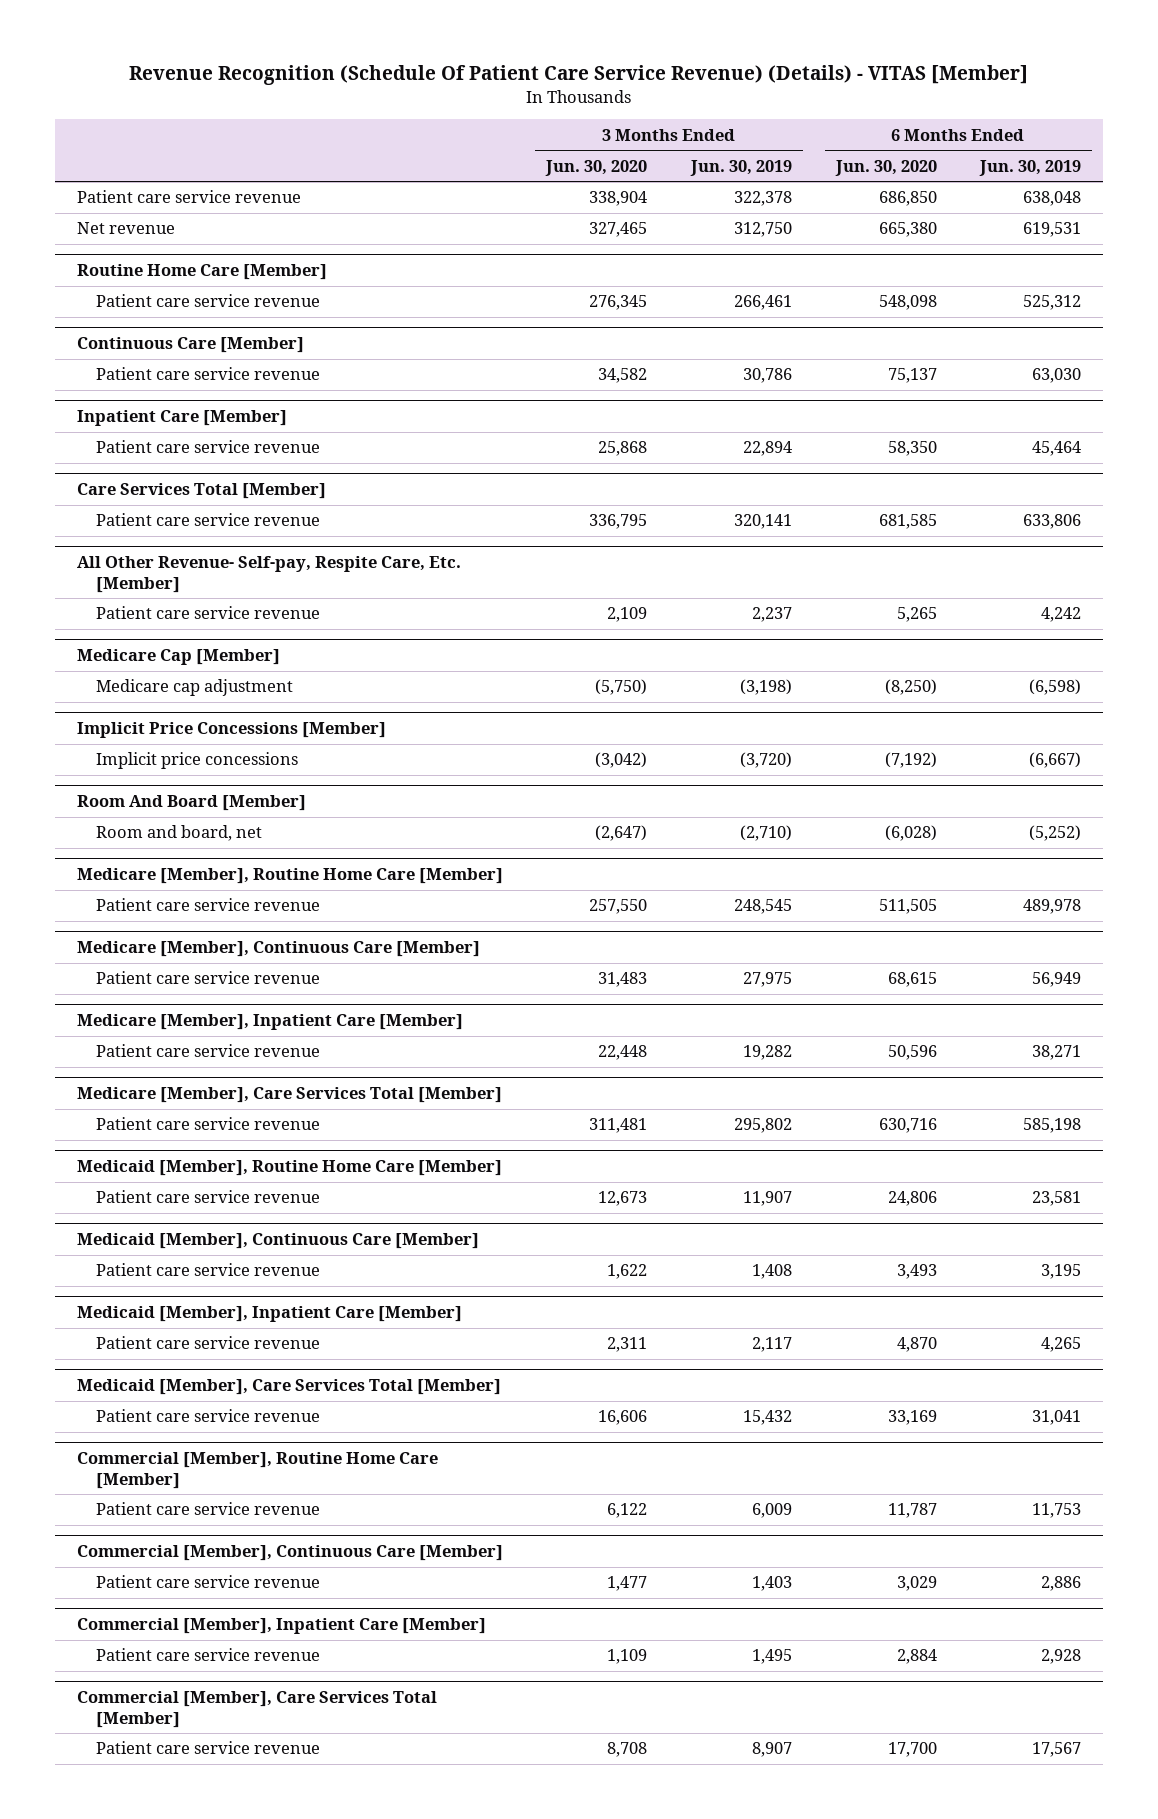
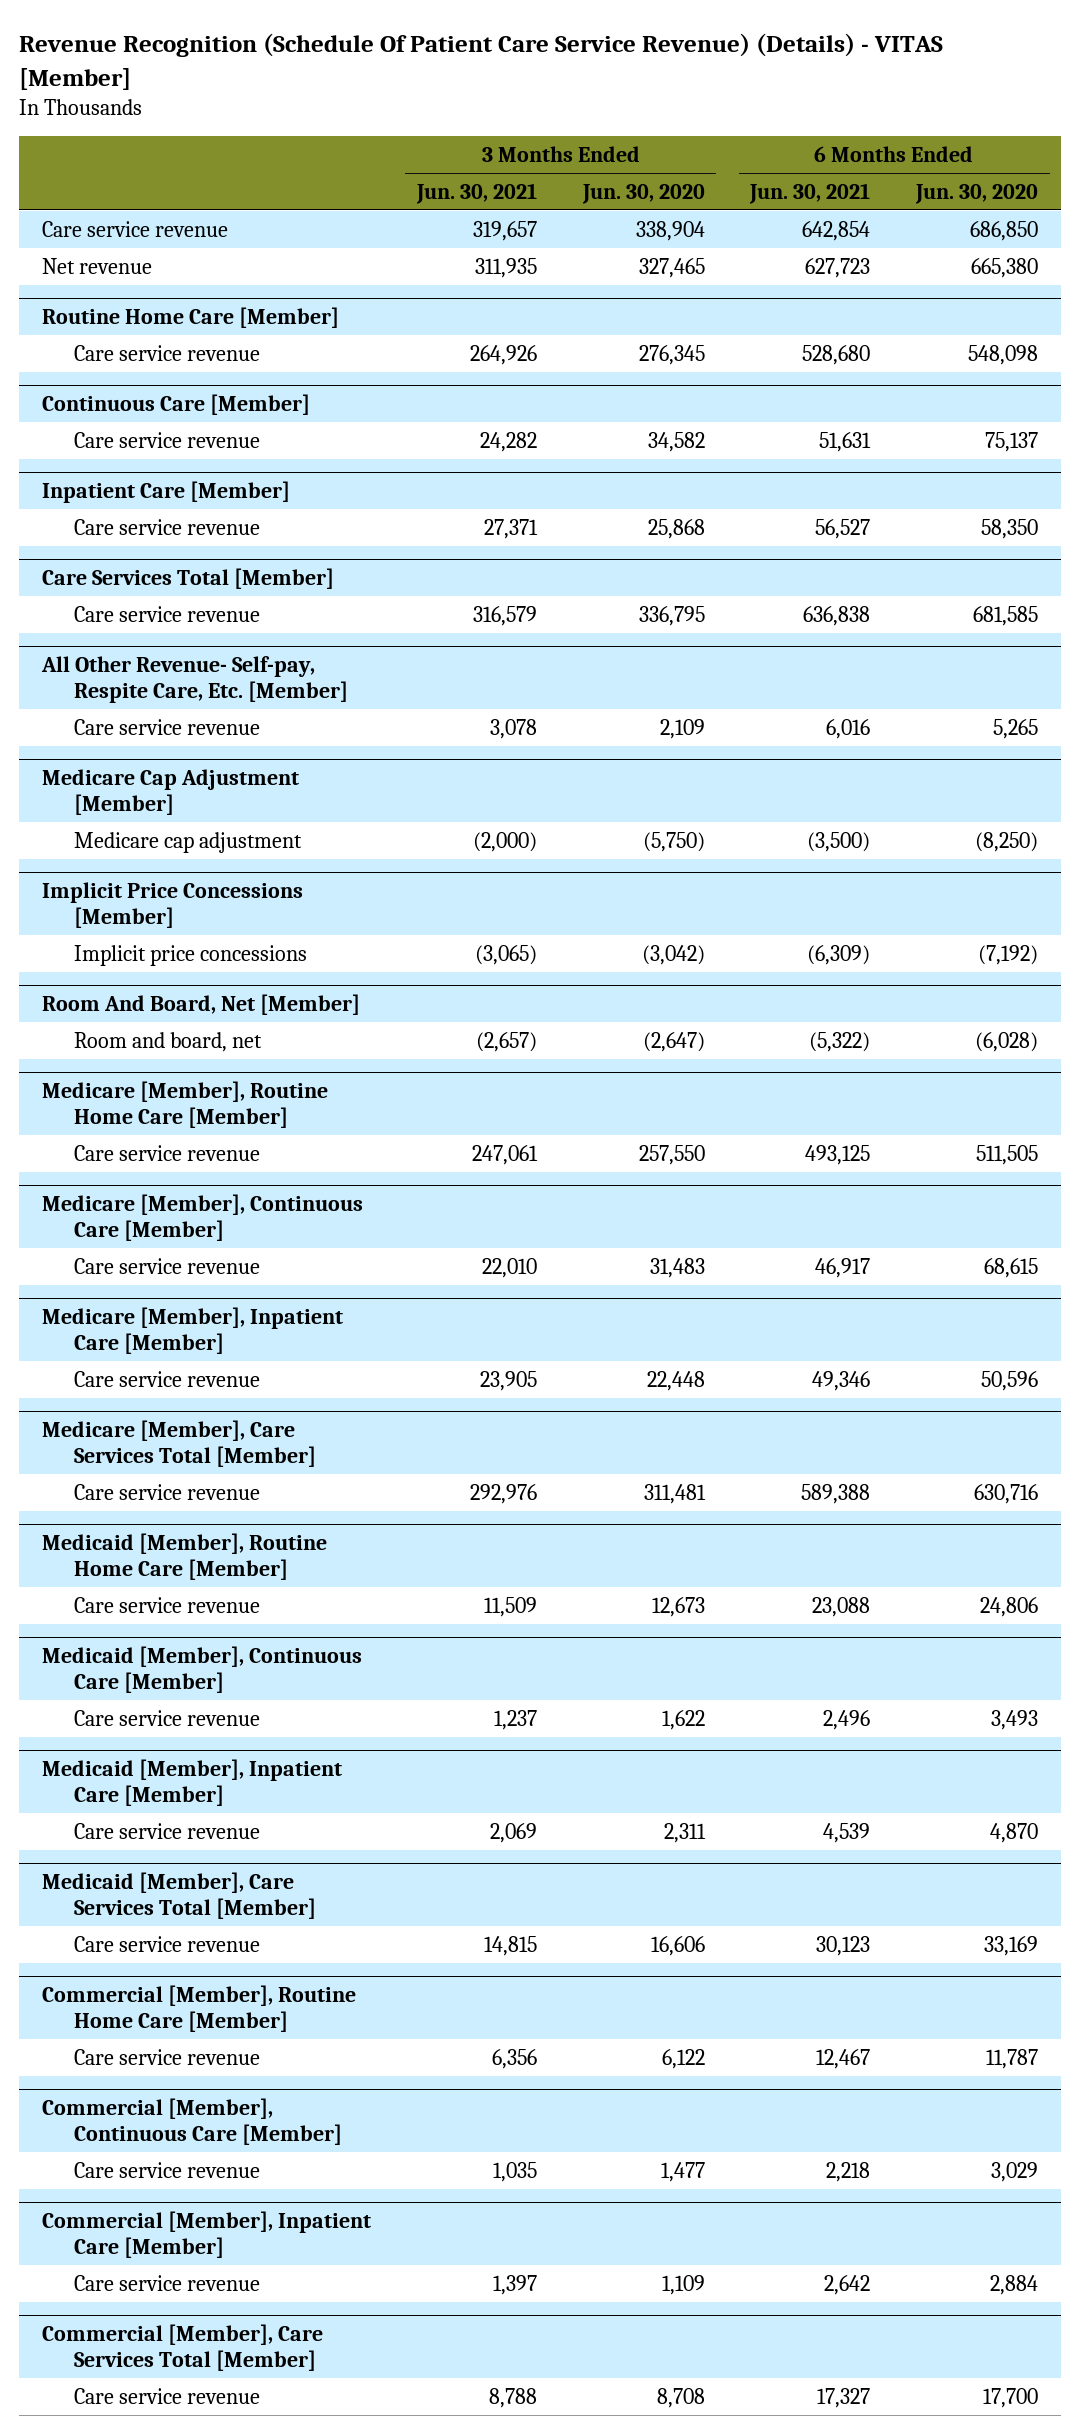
- | 3 Months Ended Jun. 30, 2020 | 3 Months Ended Jun. 30, 2019 | 6 Months Ended Jun. 30, 2020 | 6 Months Ended Jun. 30, 2019
+ | 3 Months Ended Jun. 30, 2021 | 3 Months Ended Jun. 30, 2020 | 6 Months Ended Jun. 30, 2021 | 6 Months Ended Jun. 30, 2020
- Patient care service revenue | 338,904 | 322,378 | 686,850 | 638,048
+ Care service revenue | 319,657 | 338,904 | 642,854 | 686,850
@ Routine Home Care [Member]
- Patient care service revenue | 276,345 | 266,461 | 548,098 | 525,312
+ Care service revenue | 264,926 | 276,345 | 528,680 | 548,098
@ Continuous Care [Member]
- Patient care service revenue | 34,582 | 30,786 | 75,137 | 63,030
+ Care service revenue | 24,282 | 34,582 | 51,631 | 75,137
@ Inpatient Care [Member]
- Patient care service revenue | 25,868 | 22,894 | 58,350 | 45,464
+ Care service revenue | 27,371 | 25,868 | 56,527 | 58,350
@ Care Services Total [Member]
- Patient care service revenue | 336,795 | 320,141 | 681,585 | 633,806
+ Care service revenue | 316,579 | 336,795 | 636,838 | 681,585
@ All Other Revenue- Self-pay, Respite Care, Etc. [Member]
- Patient care service revenue | 2,109 | 2,237 | 5,265 | 4,242
- Medicare Cap [Member]
@ All Other Revenue- Self-pay, Respite Care, Etc. [Member]
+ Care service revenue | 3,078 | 2,109 | 6,016 | 5,265
+ Medicare Cap Adjustment [Member]
- Room And Board [Member]
+ Room And Board, Net [Member]
@ Medicare [Member], Routine Home Care [Member]
- Patient care service revenue | 257,550 | 248,545 | 511,505 | 489,978
+ Care service revenue | 247,061 | 257,550 | 493,125 | 511,505
@ Medicare [Member], Continuous Care [Member]
- Patient care service revenue | 31,483 | 27,975 | 68,615 | 56,949
+ Care service revenue | 22,010 | 31,483 | 46,917 | 68,615
@ Medicare [Member], Inpatient Care [Member]
- Patient care service revenue | 22,448 | 19,282 | 50,596 | 38,271
+ Care service revenue | 23,905 | 22,448 | 49,346 | 50,596
@ Medicare [Member], Care Services Total [Member]
- Patient care service revenue | 311,481 | 295,802 | 630,716 | 585,198
+ Care service revenue | 292,976 | 311,481 | 589,388 | 630,716
@ Medicaid [Member], Routine Home Care [Member]
- Patient care service revenue | 12,673 | 11,907 | 24,806 | 23,581
+ Care service revenue | 11,509 | 12,673 | 23,088 | 24,806
@ Medicaid [Member], Continuous Care [Member]
- Patient care service revenue | 1,622 | 1,408 | 3,493 | 3,195
+ Care service revenue | 1,237 | 1,622 | 2,496 | 3,493
@ Medicaid [Member], Inpatient Care [Member]
- Patient care service revenue | 2,311 | 2,117 | 4,870 | 4,265
+ Care service revenue | 2,069 | 2,311 | 4,539 | 4,870
@ Medicaid [Member], Care Services Total [Member]
- Patient care service revenue | 16,606 | 15,432 | 33,169 | 31,041
+ Care service revenue | 14,815 | 16,606 | 30,123 | 33,169
@ Commercial [Member], Routine Home Care [Member]
- Patient care service revenue | 6,122 | 6,009 | 11,787 | 11,753
+ Care service revenue | 6,356 | 6,122 | 12,467 | 11,787
@ Commercial [Member], Continuous Care [Member]
- Patient care service revenue | 1,477 | 1,403 | 3,029 | 2,886
+ Care service revenue | 1,035 | 1,477 | 2,218 | 3,029
@ Commercial [Member], Inpatient Care [Member]
- Patient care service revenue | 1,109 | 1,495 | 2,884 | 2,928
+ Care service revenue | 1,397 | 1,109 | 2,642 | 2,884
@ Commercial [Member], Care Services Total [Member]
- Patient care service revenue | 8,708 | 8,907 | 17,700 | 17,567
+ Care service revenue | 8,788 | 8,708 | 17,327 | 17,700

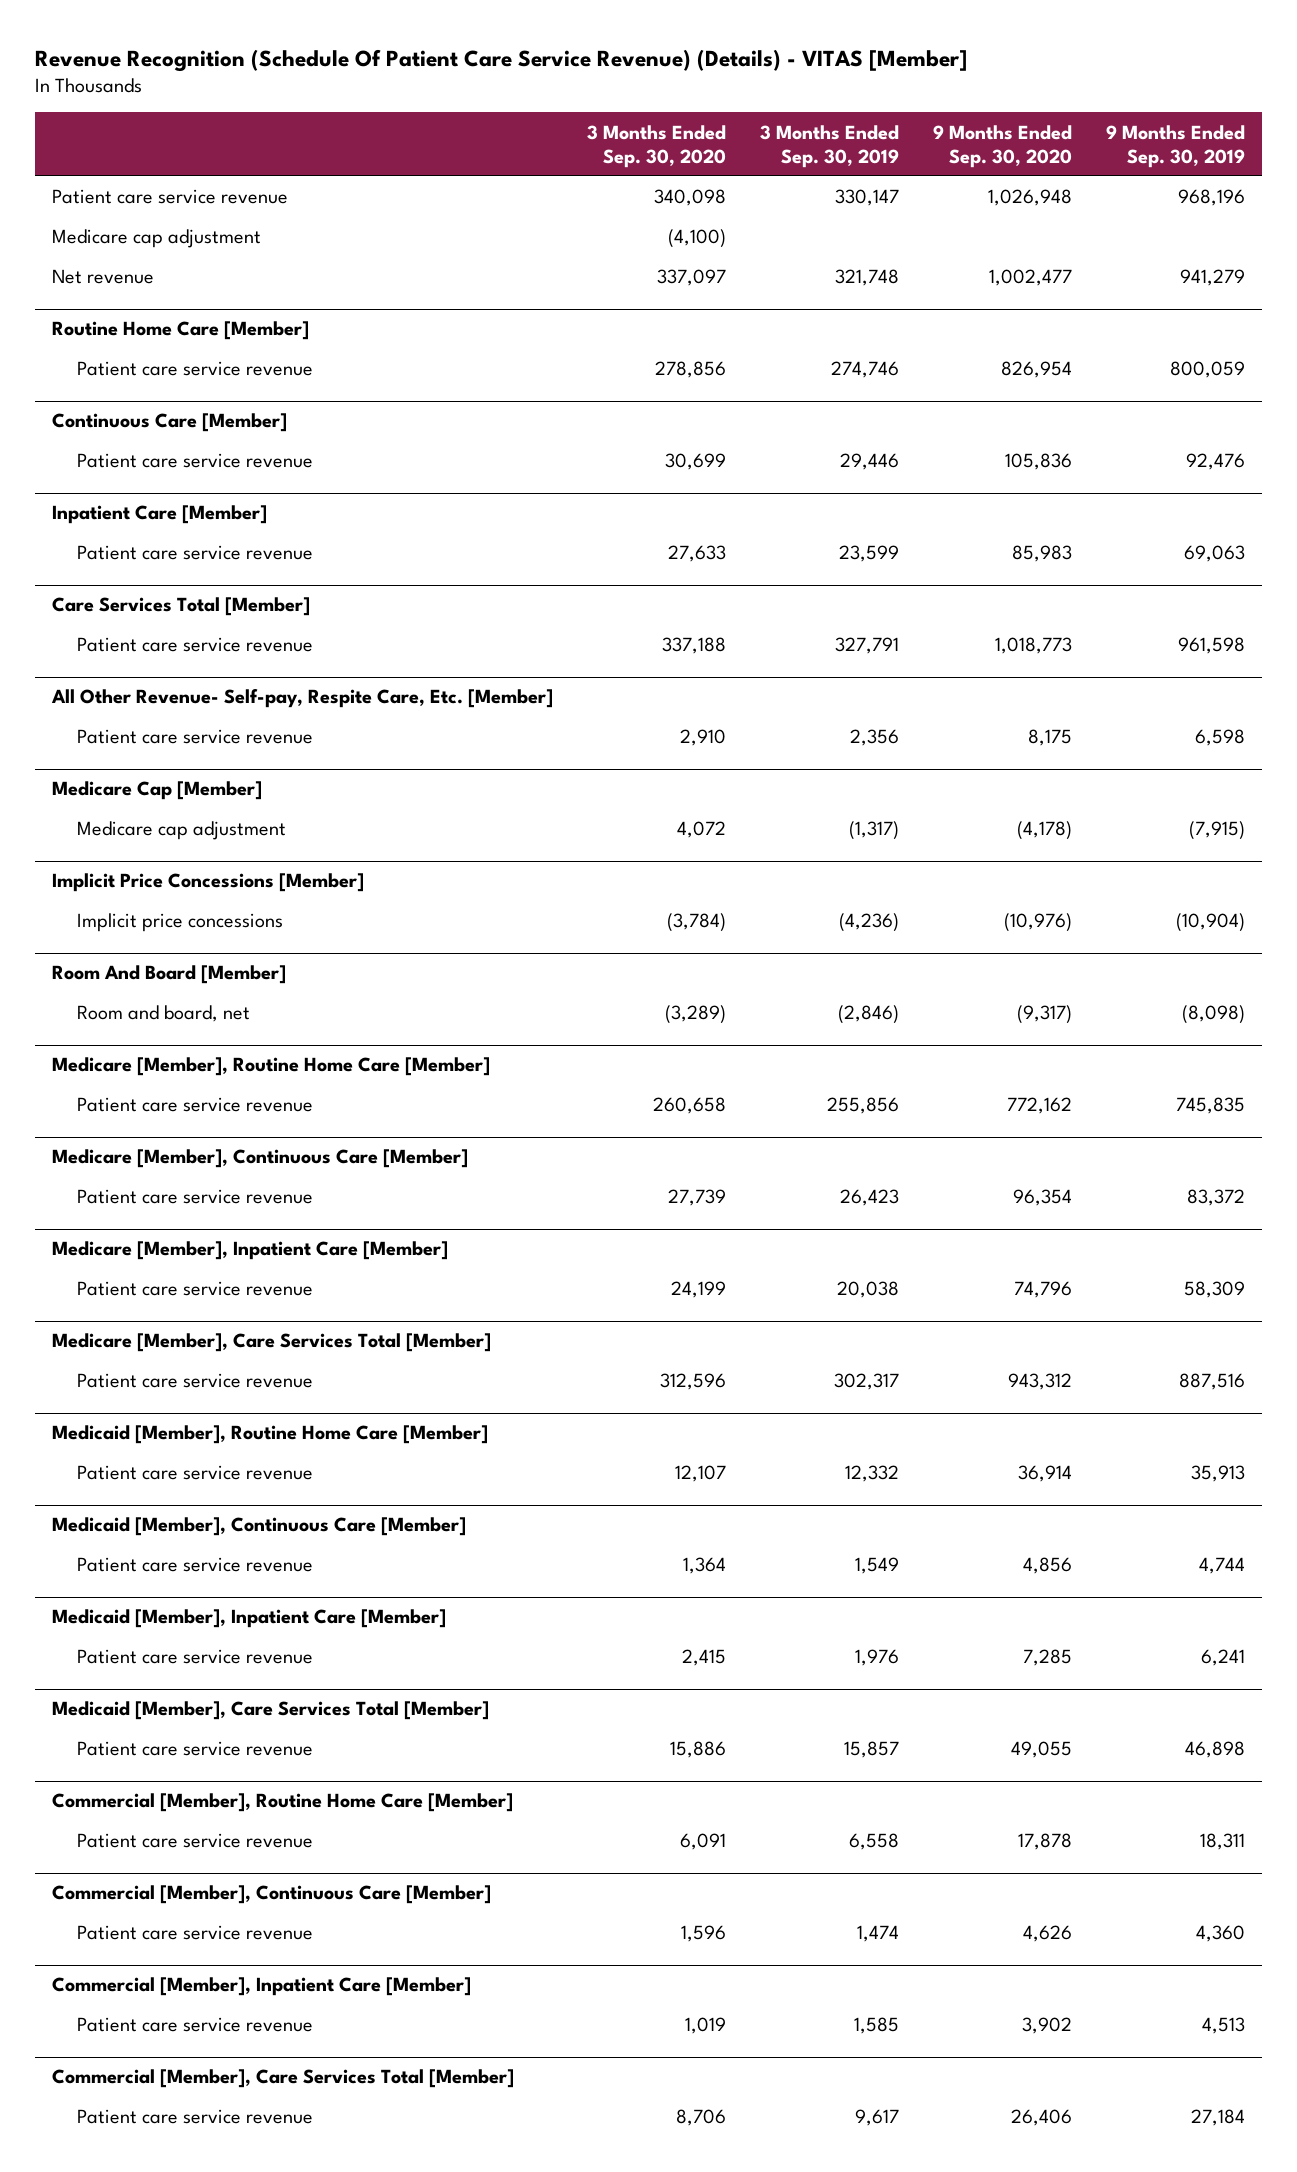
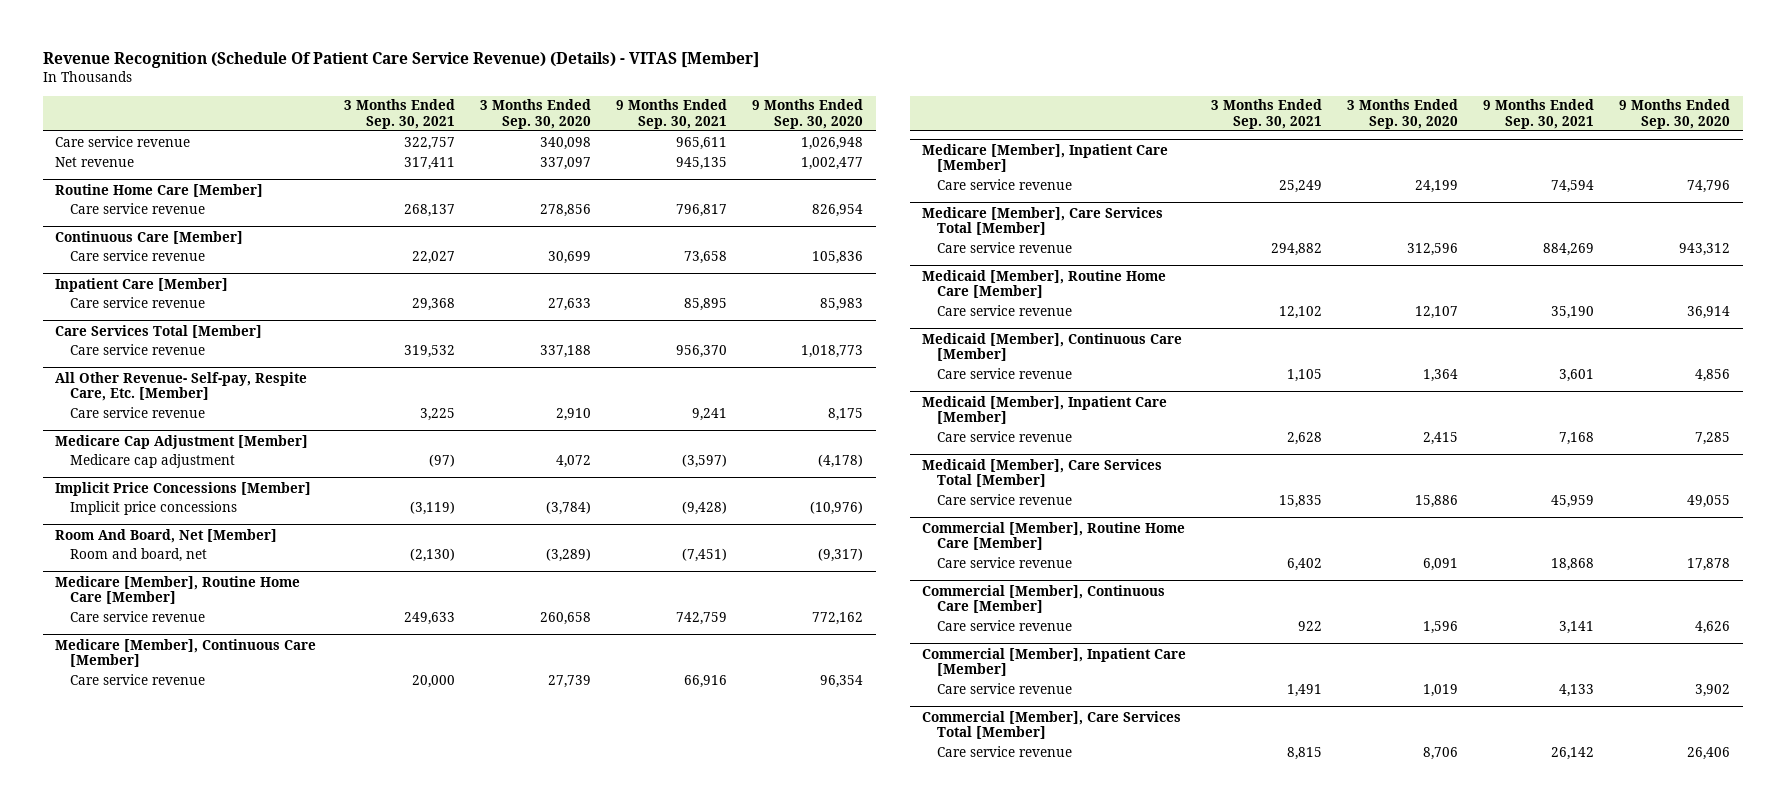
- | 3 Months Ended Sep. 30, 2020 | 3 Months Ended Sep. 30, 2019 | 9 Months Ended Sep. 30, 2020 | 9 Months Ended Sep. 30, 2019
+ | 3 Months Ended Sep. 30, 2021 | 3 Months Ended Sep. 30, 2020 | 9 Months Ended Sep. 30, 2021 | 9 Months Ended Sep. 30, 2020
- Patient care service revenue | 340,098 | 330,147 | 1,026,948 | 968,196
- Medicare cap adjustment | (4,100) | | |
+ Care service revenue | 322,757 | 340,098 | 965,611 | 1,026,948
@ Routine Home Care [Member]
- Patient care service revenue | 278,856 | 274,746 | 826,954 | 800,059
+ Care service revenue | 268,137 | 278,856 | 796,817 | 826,954
@ Continuous Care [Member]
- Patient care service revenue | 30,699 | 29,446 | 105,836 | 92,476
+ Care service revenue | 22,027 | 30,699 | 73,658 | 105,836
@ Inpatient Care [Member]
- Patient care service revenue | 27,633 | 23,599 | 85,983 | 69,063
+ Care service revenue | 29,368 | 27,633 | 85,895 | 85,983
@ Care Services Total [Member]
- Patient care service revenue | 337,188 | 327,791 | 1,018,773 | 961,598
+ Care service revenue | 319,532 | 337,188 | 956,370 | 1,018,773
@ All Other Revenue- Self-pay, Respite Care, Etc. [Member]
- Patient care service revenue | 2,910 | 2,356 | 8,175 | 6,598
- Medicare Cap [Member]
@ All Other Revenue- Self-pay, Respite Care, Etc. [Member]
+ Care service revenue | 3,225 | 2,910 | 9,241 | 8,175
+ Medicare Cap Adjustment [Member]
- Room And Board [Member]
+ Room And Board, Net [Member]
@ Medicare [Member], Routine Home Care [Member]
- Patient care service revenue | 260,658 | 255,856 | 772,162 | 745,835
+ Care service revenue | 249,633 | 260,658 | 742,759 | 772,162
@ Medicare [Member], Continuous Care [Member]
- Patient care service revenue | 27,739 | 26,423 | 96,354 | 83,372
+ Care service revenue | 20,000 | 27,739 | 66,916 | 96,354
@ Medicare [Member], Inpatient Care [Member]
- Patient care service revenue | 24,199 | 20,038 | 74,796 | 58,309
+ Care service revenue | 25,249 | 24,199 | 74,594 | 74,796
@ Medicare [Member], Care Services Total [Member]
- Patient care service revenue | 312,596 | 302,317 | 943,312 | 887,516
+ Care service revenue | 294,882 | 312,596 | 884,269 | 943,312
@ Medicaid [Member], Routine Home Care [Member]
- Patient care service revenue | 12,107 | 12,332 | 36,914 | 35,913
+ Care service revenue | 12,102 | 12,107 | 35,190 | 36,914
@ Medicaid [Member], Continuous Care [Member]
- Patient care service revenue | 1,364 | 1,549 | 4,856 | 4,744
+ Care service revenue | 1,105 | 1,364 | 3,601 | 4,856
@ Medicaid [Member], Inpatient Care [Member]
- Patient care service revenue | 2,415 | 1,976 | 7,285 | 6,241
+ Care service revenue | 2,628 | 2,415 | 7,168 | 7,285
@ Medicaid [Member], Care Services Total [Member]
- Patient care service revenue | 15,886 | 15,857 | 49,055 | 46,898
+ Care service revenue | 15,835 | 15,886 | 45,959 | 49,055
@ Commercial [Member], Routine Home Care [Member]
- Patient care service revenue | 6,091 | 6,558 | 17,878 | 18,311
+ Care service revenue | 6,402 | 6,091 | 18,868 | 17,878
@ Commercial [Member], Continuous Care [Member]
- Patient care service revenue | 1,596 | 1,474 | 4,626 | 4,360
+ Care service revenue | 922 | 1,596 | 3,141 | 4,626
@ Commercial [Member], Inpatient Care [Member]
- Patient care service revenue | 1,019 | 1,585 | 3,902 | 4,513
+ Care service revenue | 1,491 | 1,019 | 4,133 | 3,902
@ Commercial [Member], Care Services Total [Member]
- Patient care service revenue | 8,706 | 9,617 | 26,406 | 27,184
+ Care service revenue | 8,815 | 8,706 | 26,142 | 26,406

